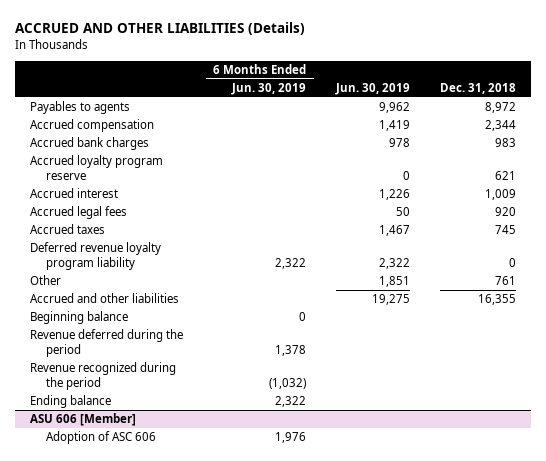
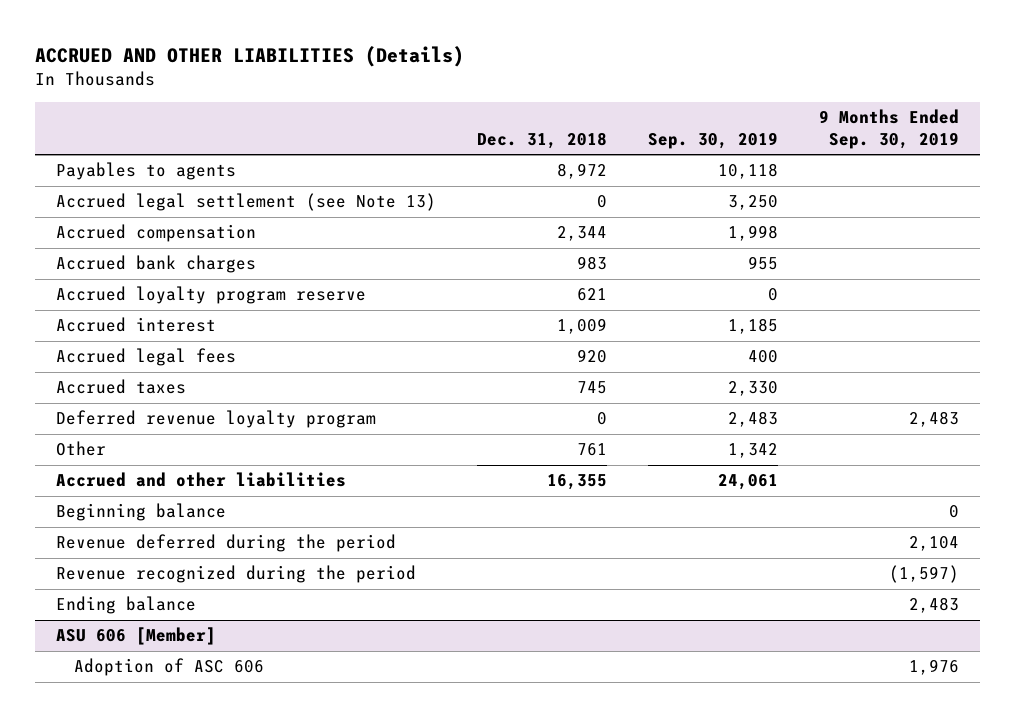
- | 6 Months Ended Jun. 30, 2019 | Jun. 30, 2019 | Dec. 31, 2018
+ | Dec. 31, 2018 | Sep. 30, 2019 | 9 Months Ended Sep. 30, 2019
+ Accrued legal settlement (see Note 13) | 0 | 3,250 |
- Deferred revenue loyalty program liability | 2,322 | 2,322 | 0
+ Deferred revenue loyalty program | 0 | 2,483 | 2,483

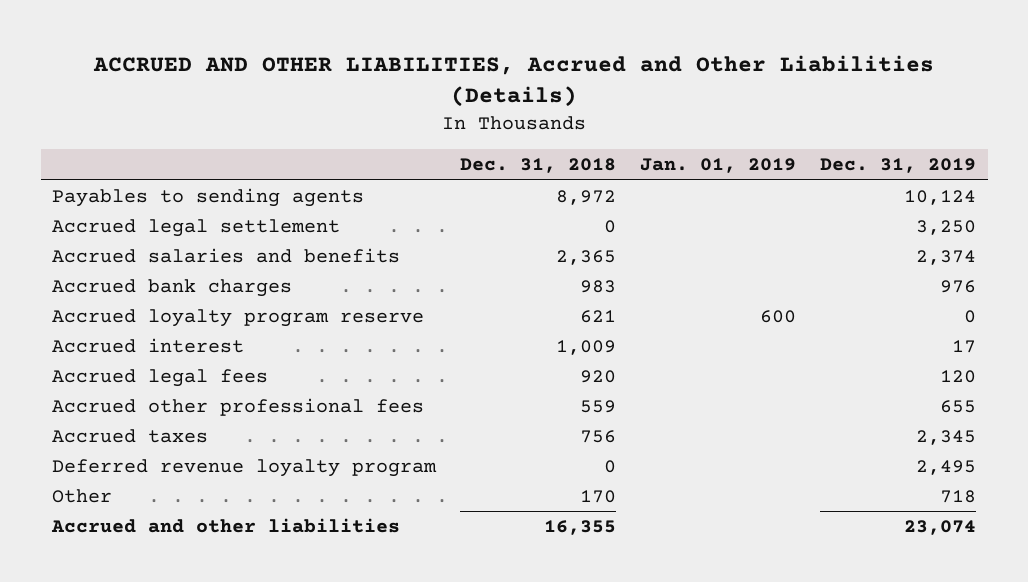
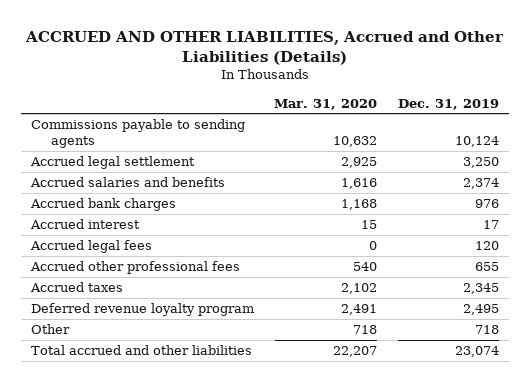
- | Dec. 31, 2018 | Jan. 01, 2019 | Dec. 31, 2019
+ | Mar. 31, 2020 | Dec. 31, 2019
- Payables to sending agents | 8,972 | | 10,124
+ Commissions payable to sending agents | 10,632 | 10,124
- Accrued loyalty program reserve | 621 | 600 | 0
- Accrued and other liabilities | 16,355 | | 23,074
+ Total accrued and other liabilities | 22,207 | 23,074

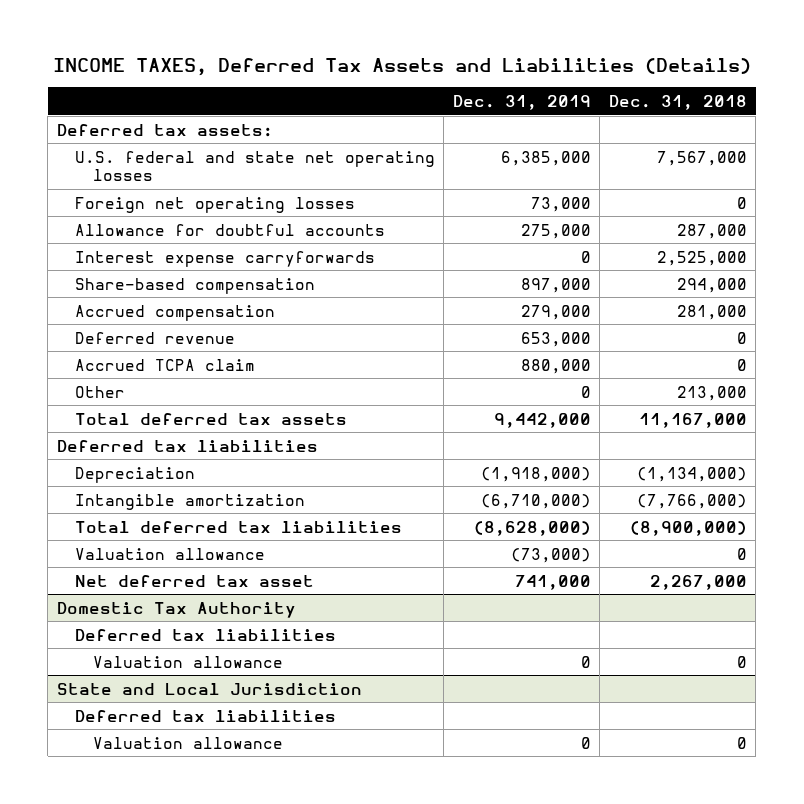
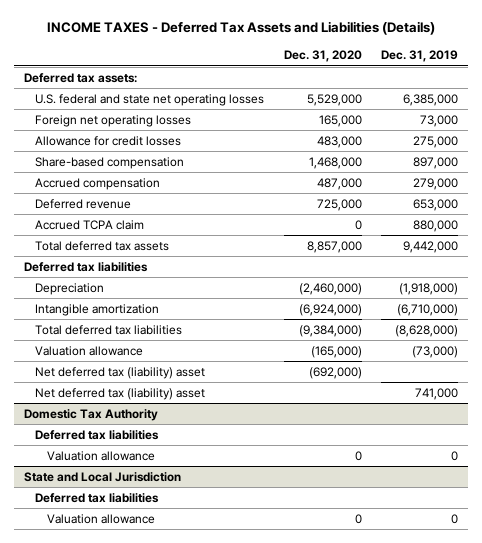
- INCOME TAXES, Deferred Tax Assets and Liabilities (Details)
+ INCOME TAXES - Deferred Tax Assets and Liabilities (Details)
- | Dec. 31, 2019 | Dec. 31, 2018
+ | Dec. 31, 2020 | Dec. 31, 2019
- Allowance for doubtful accounts | 275,000 | 287,000
- Interest expense carryforwards | 0 | 2,525,000
+ Allowance for credit losses | 483,000 | 275,000
- Other | 0 | 213,000
- Net deferred tax asset | 741,000 | 2,267,000
+ Net deferred tax (liability) asset | (692,000) |
+ Net deferred tax (liability) asset | | 741,000

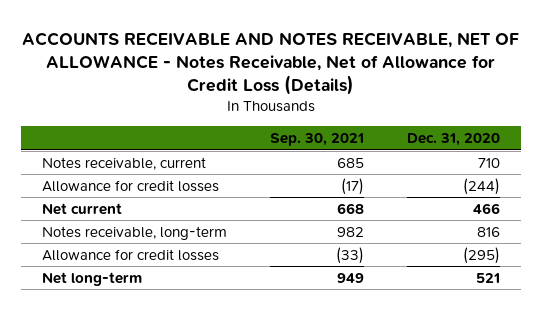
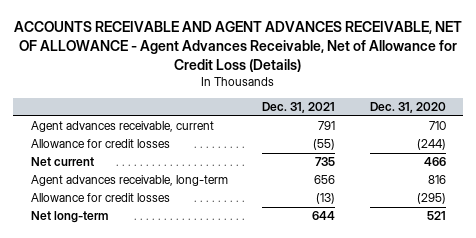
- ACCOUNTS RECEIVABLE AND NOTES RECEIVABLE, NET OF ALLOWANCE - Notes Receivable, Net of Allowance for Credit Loss (Details)
+ ACCOUNTS RECEIVABLE AND AGENT ADVANCES RECEIVABLE, NET OF ALLOWANCE - Agent Advances Receivable, Net of Allowance for Credit Loss (Details)
- | Sep. 30, 2021 | Dec. 31, 2020
+ | Dec. 31, 2021 | Dec. 31, 2020
- Notes receivable, current | 685 | 710
+ Agent advances receivable, current | 791 | 710
- Notes receivable, long-term | 982 | 816
+ Agent advances receivable, long-term | 656 | 816

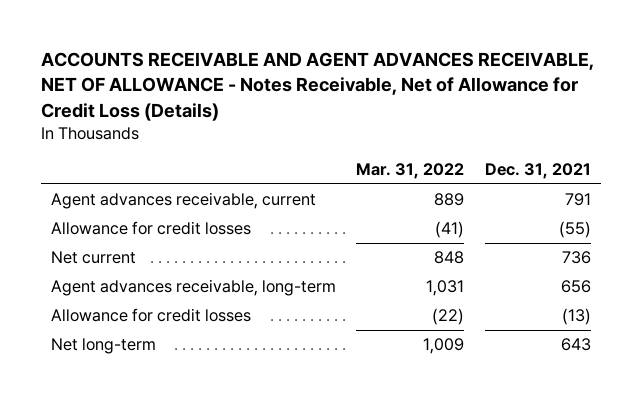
- ACCOUNTS RECEIVABLE AND AGENT ADVANCES RECEIVABLE, NET OF ALLOWANCE - Agent Advances Receivable, Net of Allowance for Credit Loss (Details)
+ ACCOUNTS RECEIVABLE AND AGENT ADVANCES RECEIVABLE, NET OF ALLOWANCE - Notes Receivable, Net of Allowance for Credit Loss (Details)
- | Dec. 31, 2021 | Dec. 31, 2020
+ | Mar. 31, 2022 | Dec. 31, 2021
- Net current | 735 | 466
+ Net current | 848 | 736
- Net long-term | 644 | 521
+ Net long-term | 1,009 | 643

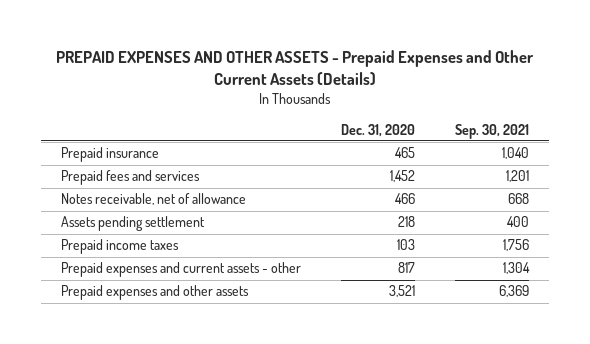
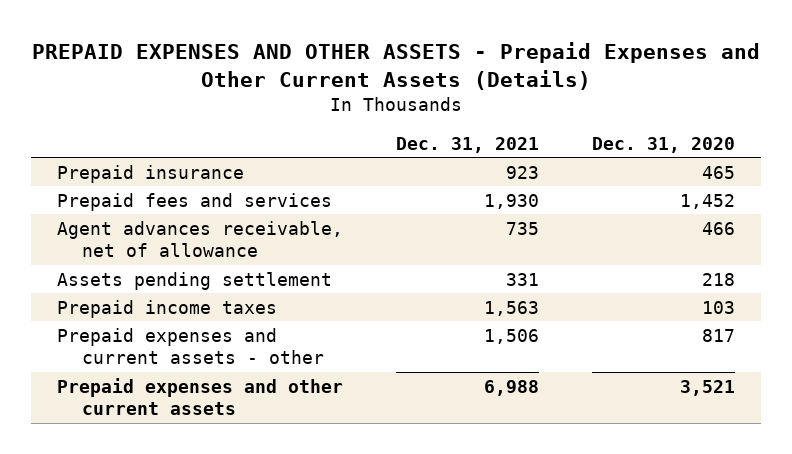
- | Dec. 31, 2020 | Sep. 30, 2021
+ | Dec. 31, 2021 | Dec. 31, 2020
- Notes receivable, net of allowance | 466 | 668
+ Agent advances receivable, net of allowance | 735 | 466
- Prepaid expenses and other assets | 3,521 | 6,369
+ Prepaid expenses and other current assets | 6,988 | 3,521

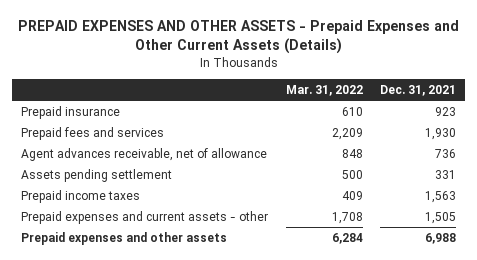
- | Dec. 31, 2021 | Dec. 31, 2020
+ | Mar. 31, 2022 | Dec. 31, 2021
- Agent advances receivable, net of allowance | 735 | 466
+ Agent advances receivable, net of allowance | 848 | 736
- Prepaid expenses and current assets - other | 1,506 | 817
- Prepaid expenses and other current assets | 6,988 | 3,521
+ Prepaid expenses and current assets - other | 1,708 | 1,505
+ Prepaid expenses and other assets | 6,284 | 6,988

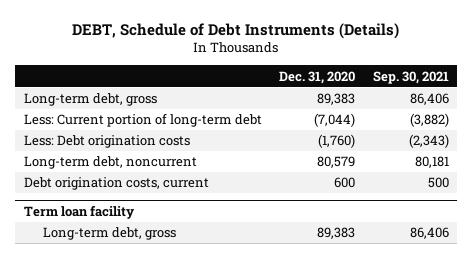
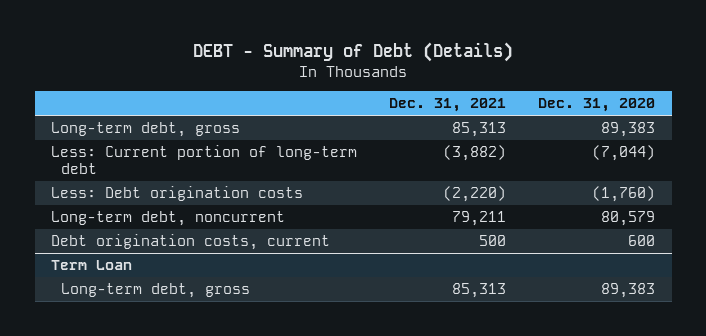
- DEBT, Schedule of Debt Instruments (Details)
+ DEBT - Summary of Debt (Details)
- | Dec. 31, 2020 | Sep. 30, 2021
+ | Dec. 31, 2021 | Dec. 31, 2020
- Term loan facility
+ Term Loan

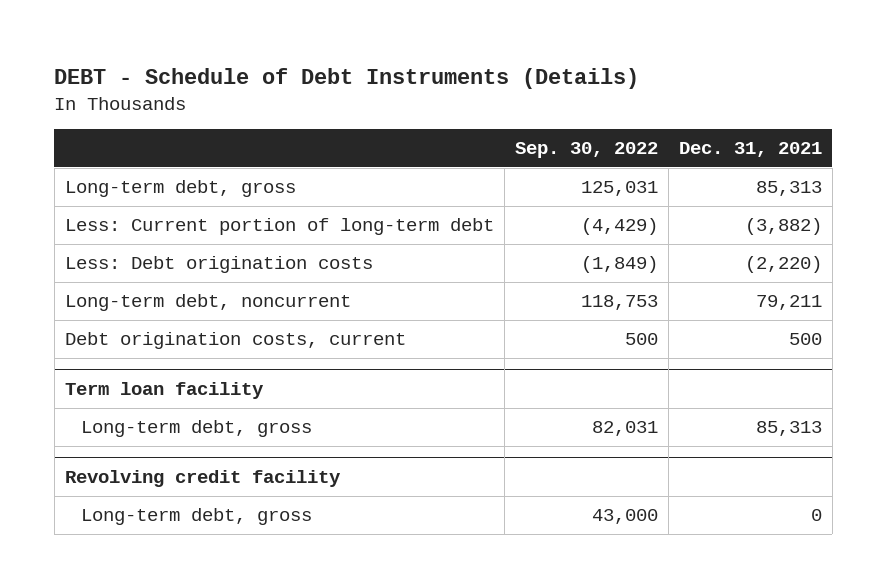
- DEBT - Summary of Debt (Details)
+ DEBT - Schedule of Debt Instruments (Details)
- | Dec. 31, 2021 | Dec. 31, 2020
+ | Sep. 30, 2022 | Dec. 31, 2021
- Term Loan
+ Term loan facility
+ Revolving credit facility
+ Long-term debt, gross | 43,000 | 0

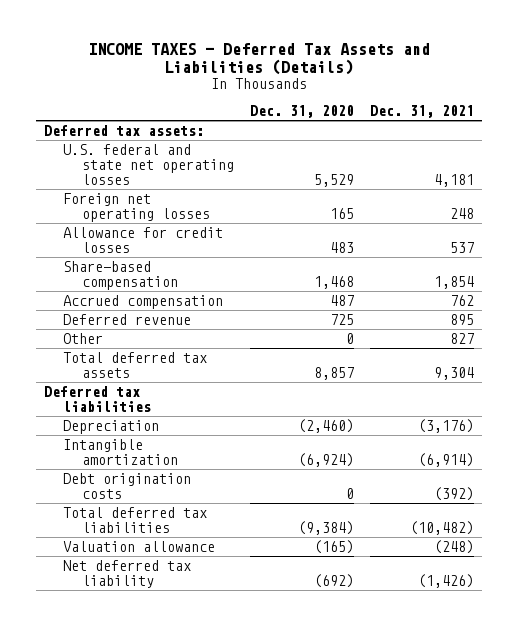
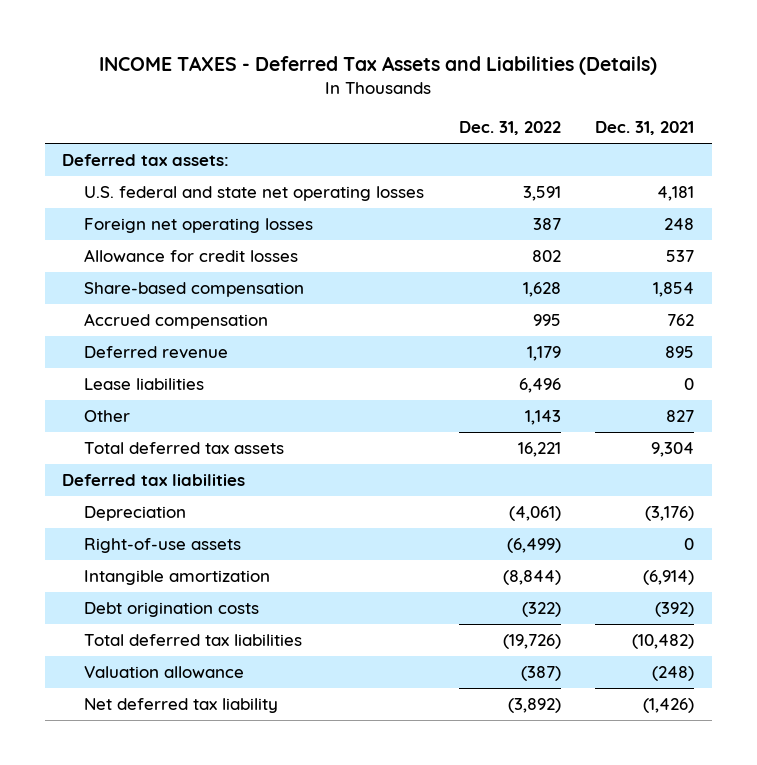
- | Dec. 31, 2020 | Dec. 31, 2021
+ | Dec. 31, 2022 | Dec. 31, 2021
+ Lease liabilities | 6,496 | 0
+ Right-of-use assets | (6,499) | 0

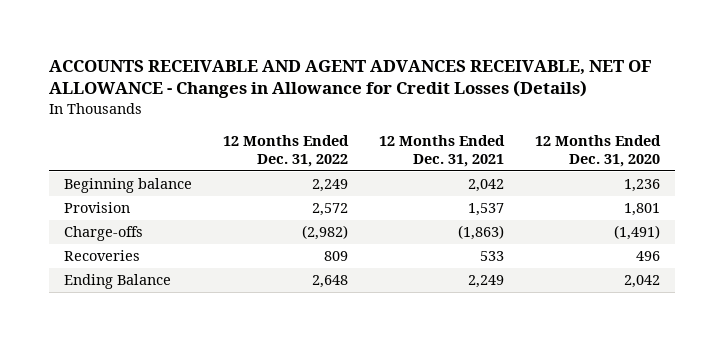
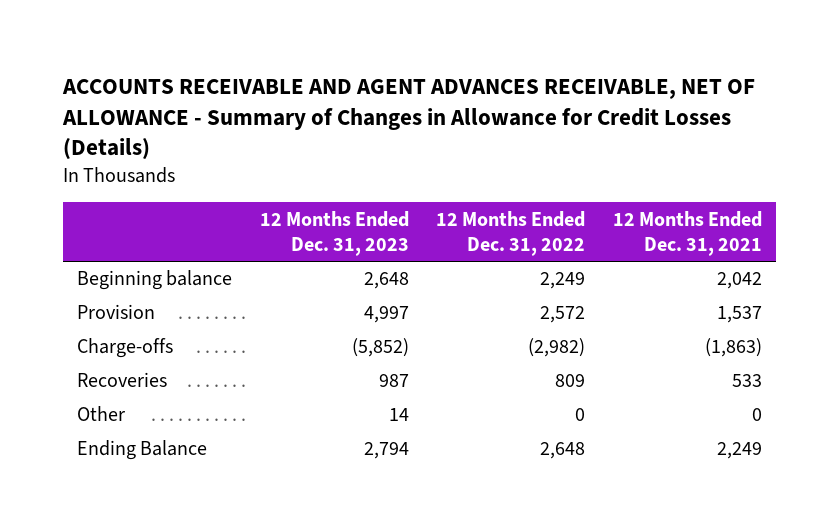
- ACCOUNTS RECEIVABLE AND AGENT ADVANCES RECEIVABLE, NET OF ALLOWANCE - Changes in Allowance for Credit Losses (Details)
+ ACCOUNTS RECEIVABLE AND AGENT ADVANCES RECEIVABLE, NET OF ALLOWANCE - Summary of Changes in Allowance for Credit Losses (Details)
- | 12 Months Ended Dec. 31, 2022 | 12 Months Ended Dec. 31, 2021 | 12 Months Ended Dec. 31, 2020
+ | 12 Months Ended Dec. 31, 2023 | 12 Months Ended Dec. 31, 2022 | 12 Months Ended Dec. 31, 2021
+ Other | 14 | 0 | 0

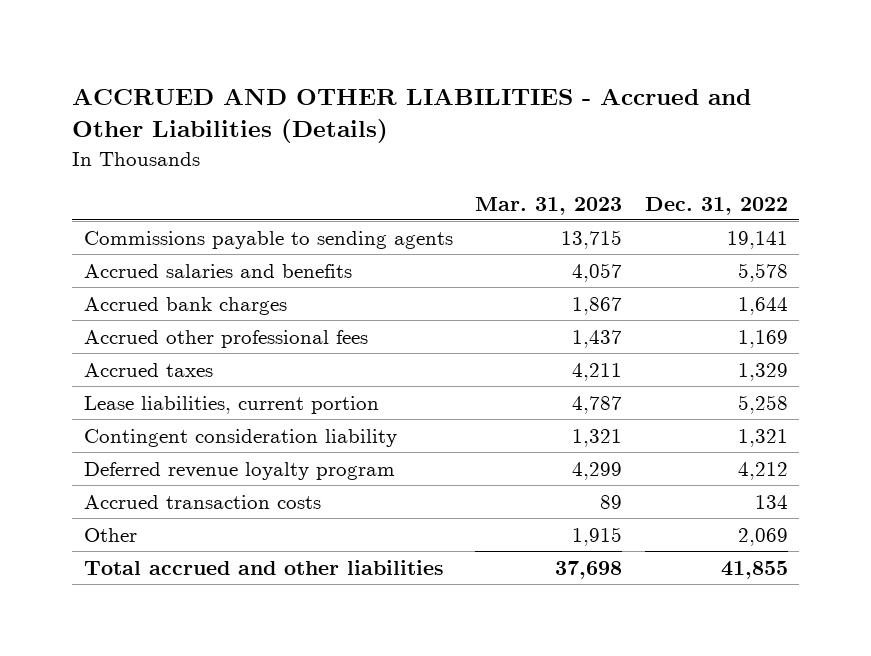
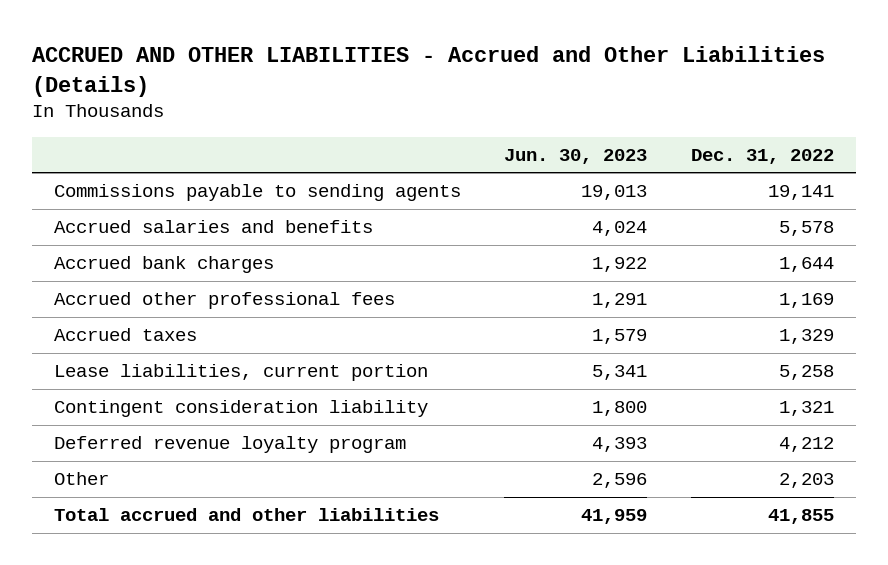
- | Mar. 31, 2023 | Dec. 31, 2022
+ | Jun. 30, 2023 | Dec. 31, 2022
- Accrued transaction costs | 89 | 134
- Other | 1,915 | 2,069
+ Other | 2,596 | 2,203

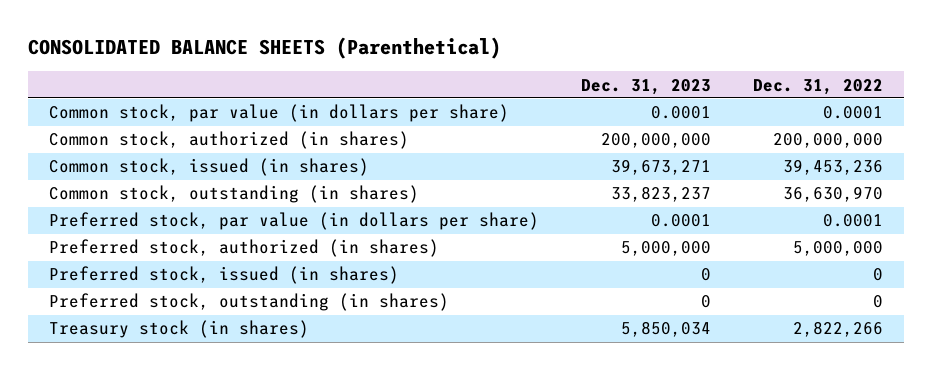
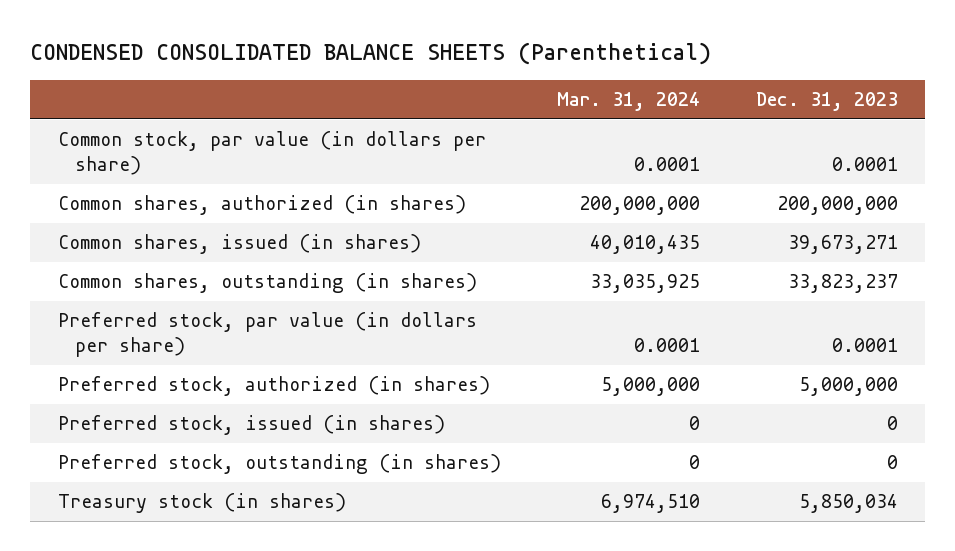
- CONSOLIDATED BALANCE SHEETS (Parenthetical)
+ CONDENSED CONSOLIDATED BALANCE SHEETS (Parenthetical)
- | Dec. 31, 2023 | Dec. 31, 2022
+ | Mar. 31, 2024 | Dec. 31, 2023
- Common stock, authorized (in shares) | 200,000,000 | 200,000,000
- Common stock, issued (in shares) | 39,673,271 | 39,453,236
- Common stock, outstanding (in shares) | 33,823,237 | 36,630,970
+ Common shares, authorized (in shares) | 200,000,000 | 200,000,000
+ Common shares, issued (in shares) | 40,010,435 | 39,673,271
+ Common shares, outstanding (in shares) | 33,035,925 | 33,823,237

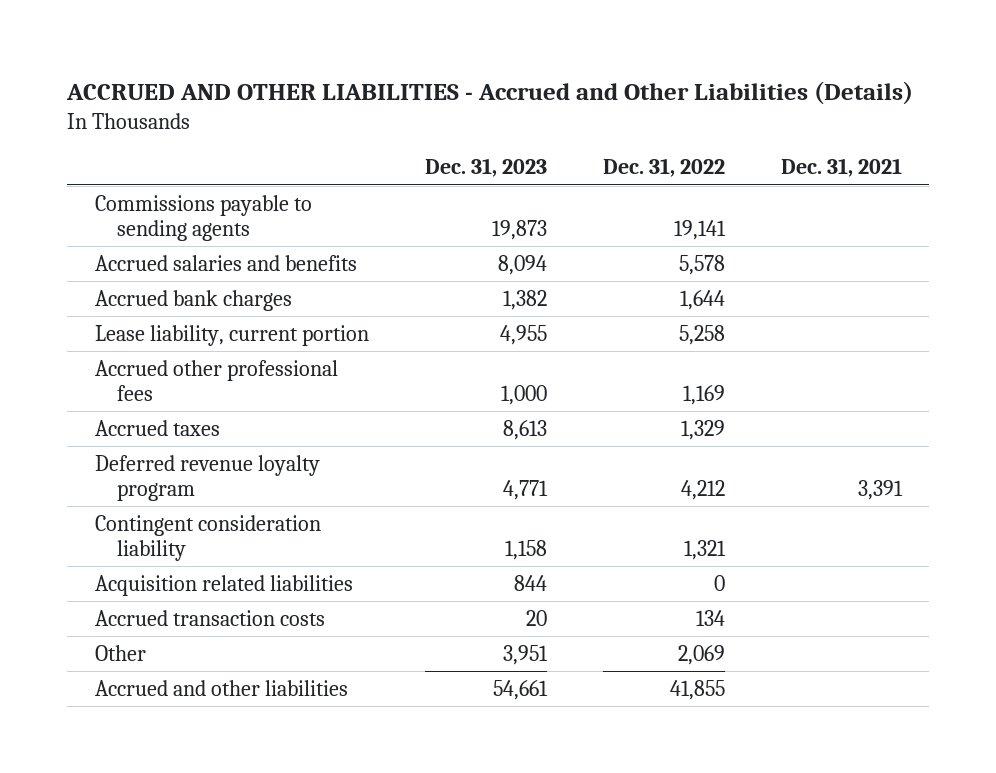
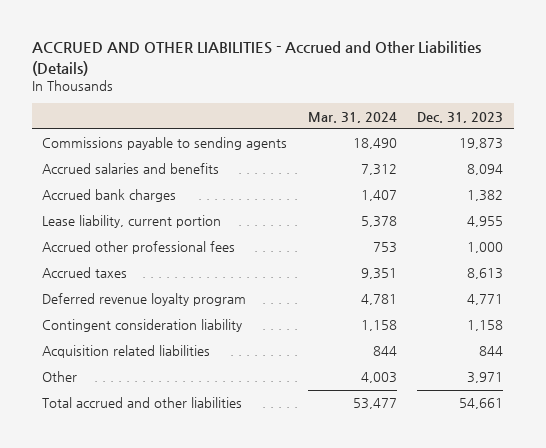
- | Dec. 31, 2023 | Dec. 31, 2022 | Dec. 31, 2021
+ | Mar. 31, 2024 | Dec. 31, 2023
- Accrued transaction costs | 20 | 134 |
- Other | 3,951 | 2,069 |
- Accrued and other liabilities | 54,661 | 41,855 |
+ Other | 4,003 | 3,971
+ Total accrued and other liabilities | 53,477 | 54,661

